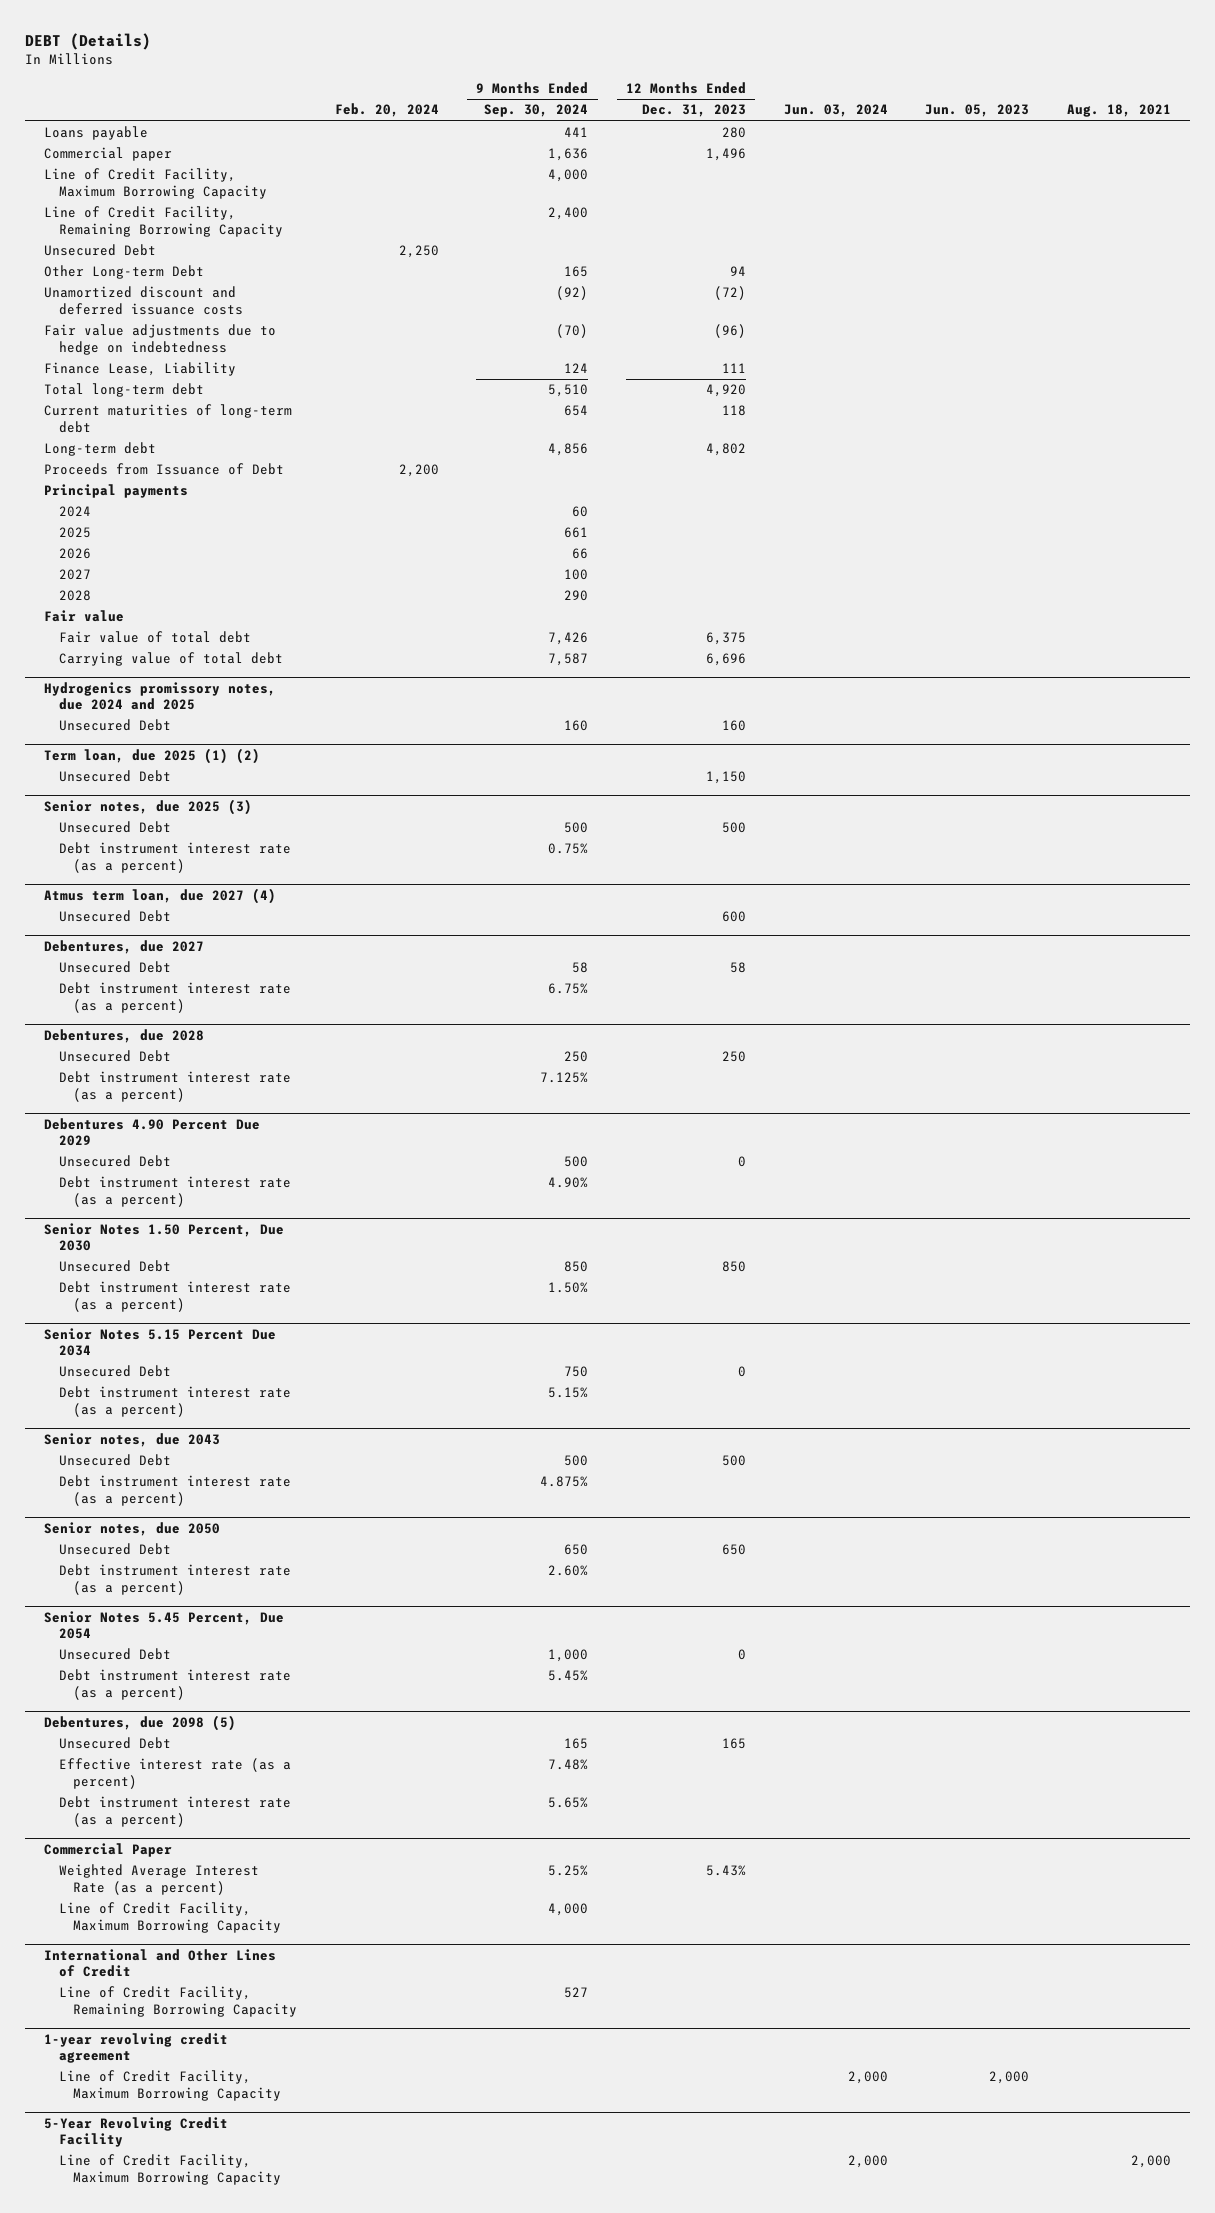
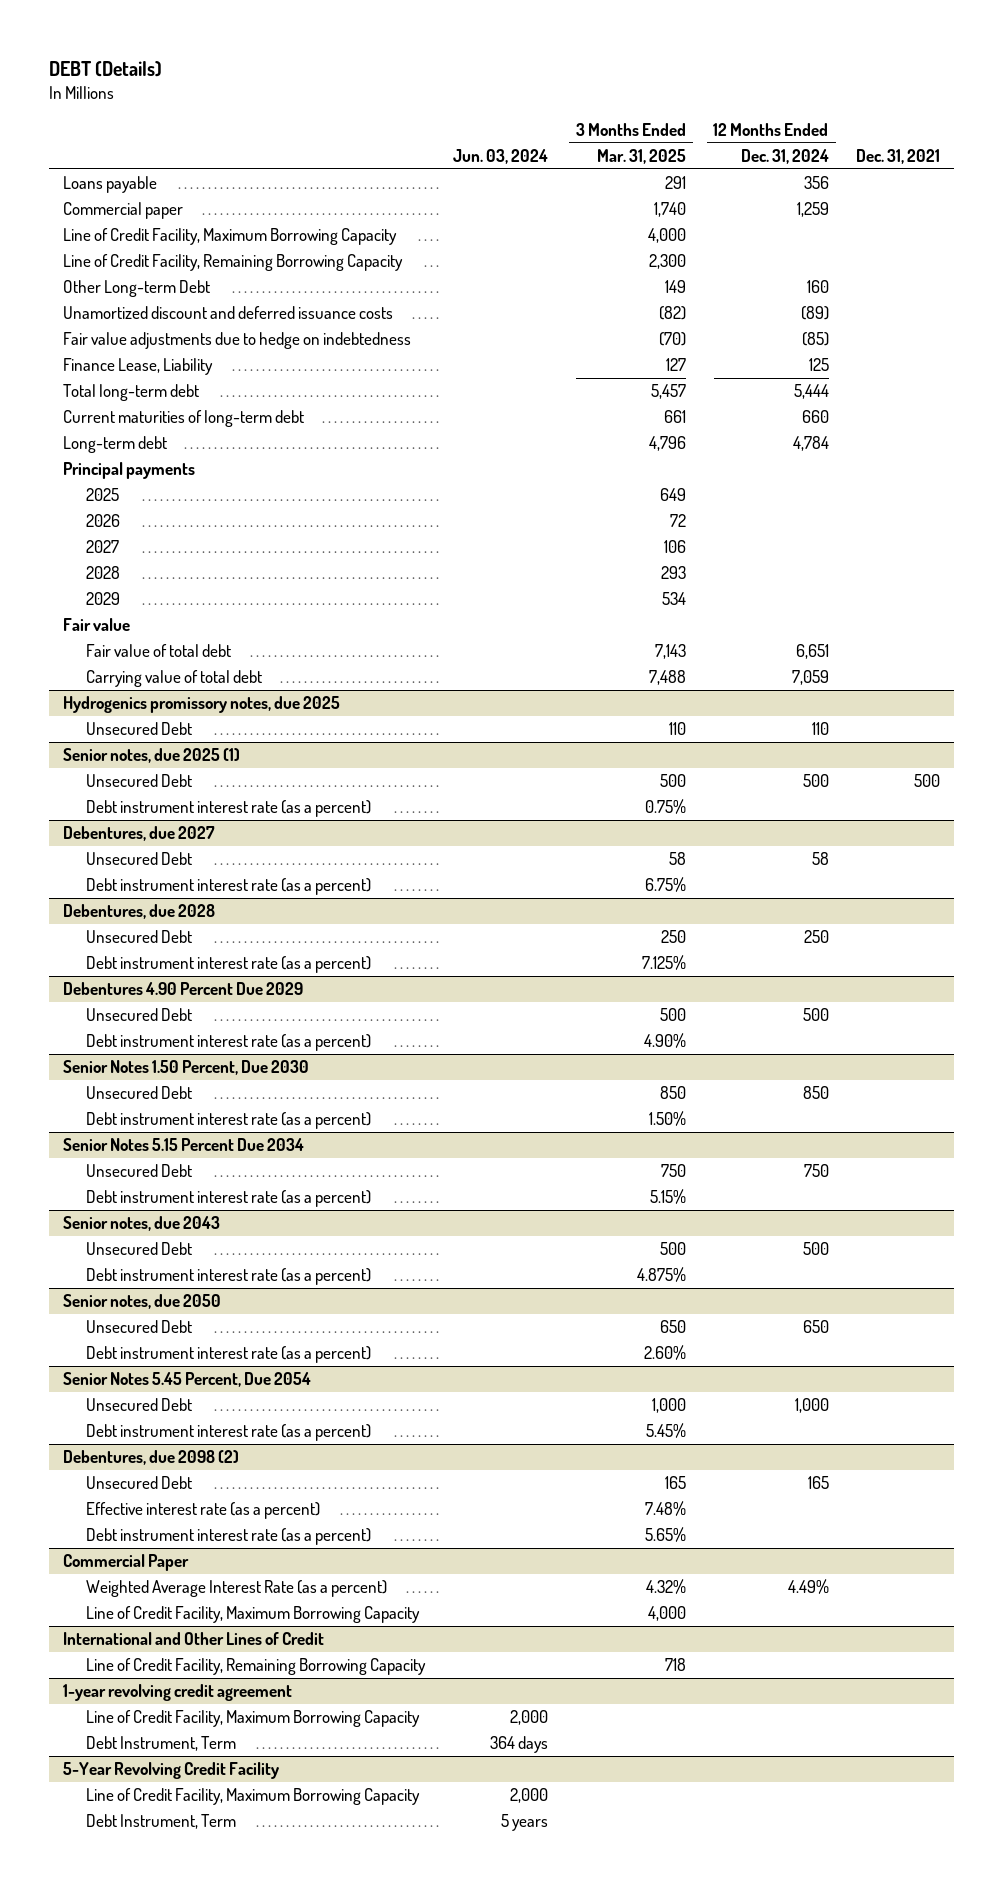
- | Feb. 20, 2024 | 9 Months Ended Sep. 30, 2024 | 12 Months Ended Dec. 31, 2023 | Jun. 03, 2024 | Jun. 05, 2023 | Aug. 18, 2021
+ | Jun. 03, 2024 | 3 Months Ended Mar. 31, 2025 | 12 Months Ended Dec. 31, 2024 | Dec. 31, 2021
- Unsecured Debt | 2,250 | | | | |
- Proceeds from Issuance of Debt | 2,200 | | | | |
- 2024 | | 60 | | | |
+ 2029 | | 534 | |
- Hydrogenics promissory notes, due 2024 and 2025
+ Hydrogenics promissory notes, due 2025
- Term loan, due 2025 (1) (2)
- Unsecured Debt | | | 1,150 | | |
- Senior notes, due 2025 (3)
+ Senior notes, due 2025 (1)
- Atmus term loan, due 2027 (4)
- Unsecured Debt | | | 600 | | |
- Debentures, due 2098 (5)
+ Debentures, due 2098 (2)
@ 1-year revolving credit agreement
+ Debt Instrument, Term | 364 days | | |
@ 5-Year Revolving Credit Facility
+ Debt Instrument, Term | 5 years | | |

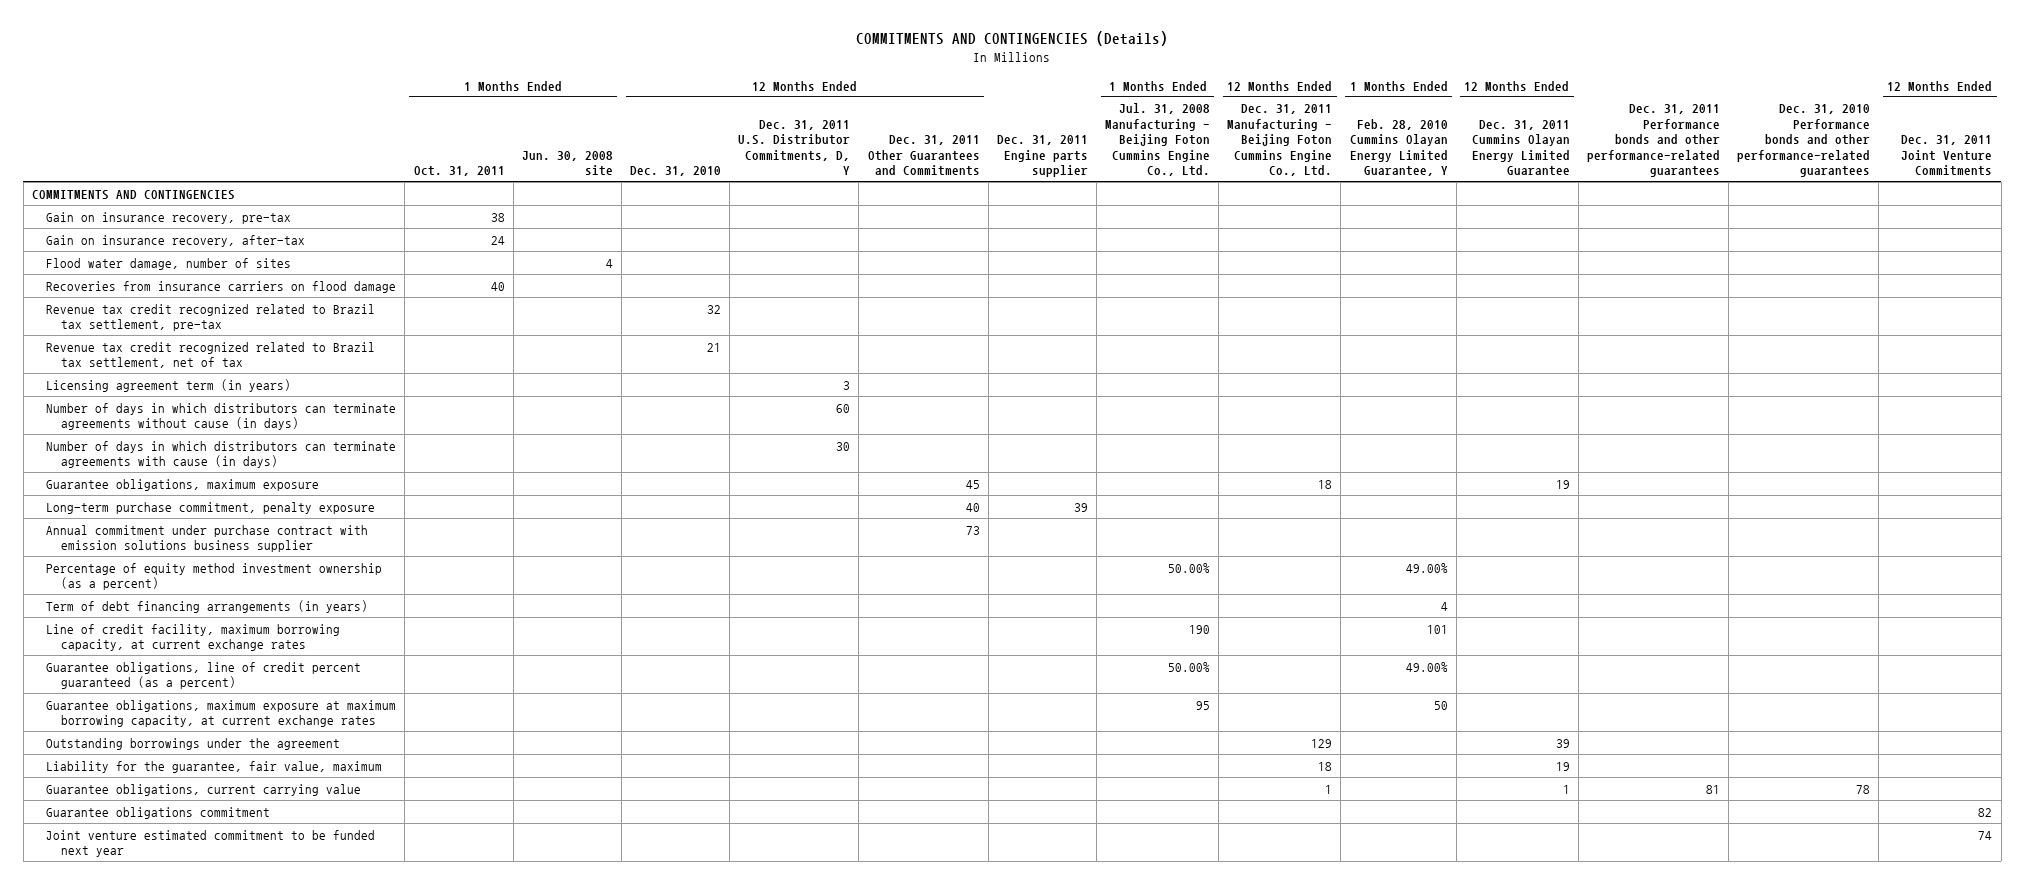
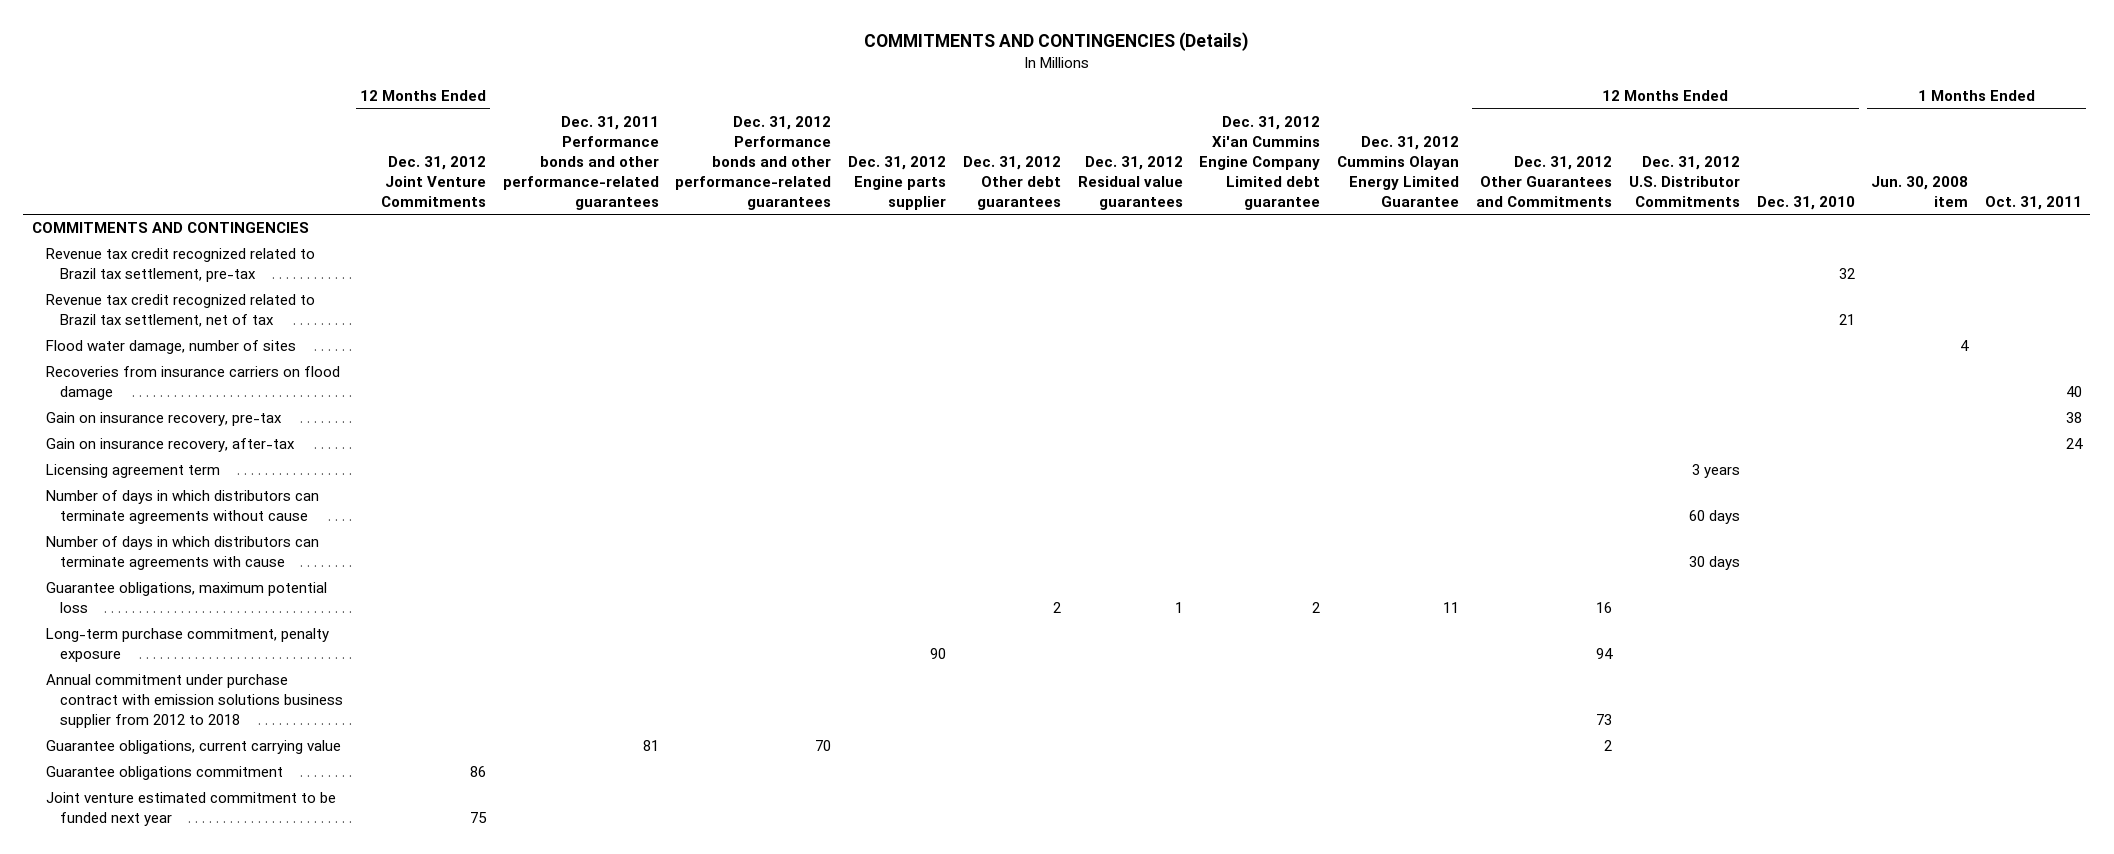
- | 1 Months Ended Oct. 31, 2011 | 1 Months Ended Jun. 30, 2008 site | 12 Months Ended Dec. 31, 2010 | 12 Months Ended Dec. 31, 2011 U.S. Distributor Commitments, D, Y | 12 Months Ended Dec. 31, 2011 Other Guarantees and Commitments | Dec. 31, 2011 Engine parts supplier | 1 Months Ended Jul. 31, 2008 Manufacturing - Beijing Foton Cummins Engine Co., Ltd. | 12 Months Ended Dec. 31, 2011 Manufacturing - Beijing Foton Cummins Engine Co., Ltd. | 1 Months Ended Feb. 28, 2010 Cummins Olayan Energy Limited Guarantee, Y | 12 Months Ended Dec. 31, 2011 Cummins Olayan Energy Limited Guarantee | Dec. 31, 2011 Performance bonds and other performance-related guarantees | Dec. 31, 2010 Performance bonds and other performance-related guarantees | 12 Months Ended Dec. 31, 2011 Joint Venture Commitments
+ | 12 Months Ended Dec. 31, 2012 Joint Venture Commitments | Dec. 31, 2011 Performance bonds and other performance-related guarantees | Dec. 31, 2012 Performance bonds and other performance-related guarantees | Dec. 31, 2012 Engine parts supplier | Dec. 31, 2012 Other debt guarantees | Dec. 31, 2012 Residual value guarantees | Dec. 31, 2012 Xi'an Cummins Engine Company Limited debt guarantee | Dec. 31, 2012 Cummins Olayan Energy Limited Guarantee | 12 Months Ended Dec. 31, 2012 Other Guarantees and Commitments | 12 Months Ended Dec. 31, 2012 U.S. Distributor Commitments | 12 Months Ended Dec. 31, 2010 | 1 Months Ended Jun. 30, 2008 item | 1 Months Ended Oct. 31, 2011
- Licensing agreement term (in years) | | | | 3 | | | | | | | | |
- Number of days in which distributors can terminate agreements without cause (in days) | | | | 60 | | | | | | | | |
- Number of days in which distributors can terminate agreements with cause (in days) | | | | 30 | | | | | | | | |
- Guarantee obligations, maximum exposure | | | | | 45 | | | 18 | | 19 | | |
moved down: Flood water damage, number of sites | | | | | | | | | | | | 4 |
moved down: Recoveries from insurance carriers on flood damage | | | | | | | | | | | | | 40
moved down: Gain on insurance recovery, pre-tax | | | | | | | | | | | | | 38
moved down: Gain on insurance recovery, after-tax | | | | | | | | | | | | | 24
+ Licensing agreement term | | | | | | | | | | 3 years | | |
+ Number of days in which distributors can terminate agreements without cause | | | | | | | | | | 60 days | | |
+ Number of days in which distributors can terminate agreements with cause | | | | | | | | | | 30 days | | |
+ Guarantee obligations, maximum potential loss | | | | | 2 | 1 | 2 | 11 | 16 | | | |
- Annual commitment under purchase contract with emission solutions business supplier | | | | | 73 | | | | | | | |
- Percentage of equity method investment ownership (as a percent) | | | | | | | 50.00% | | 49.00% | | | |
- Term of debt financing arrangements (in years) | | | | | | | | | 4 | | | |
- Line of credit facility, maximum borrowing capacity, at current exchange rates | | | | | | | 190 | | 101 | | | |
- Guarantee obligations, line of credit percent guaranteed (as a percent) | | | | | | | 50.00% | | 49.00% | | | |
- Guarantee obligations, maximum exposure at maximum borrowing capacity, at current exchange rates | | | | | | | 95 | | 50 | | | |
- Outstanding borrowings under the agreement | | | | | | | | 129 | | 39 | | |
- Liability for the guarantee, fair value, maximum | | | | | | | | 18 | | 19 | | |
+ Annual commitment under purchase contract with emission solutions business supplier from 2012 to 2018 | | | | | | | | | 73 | | | |

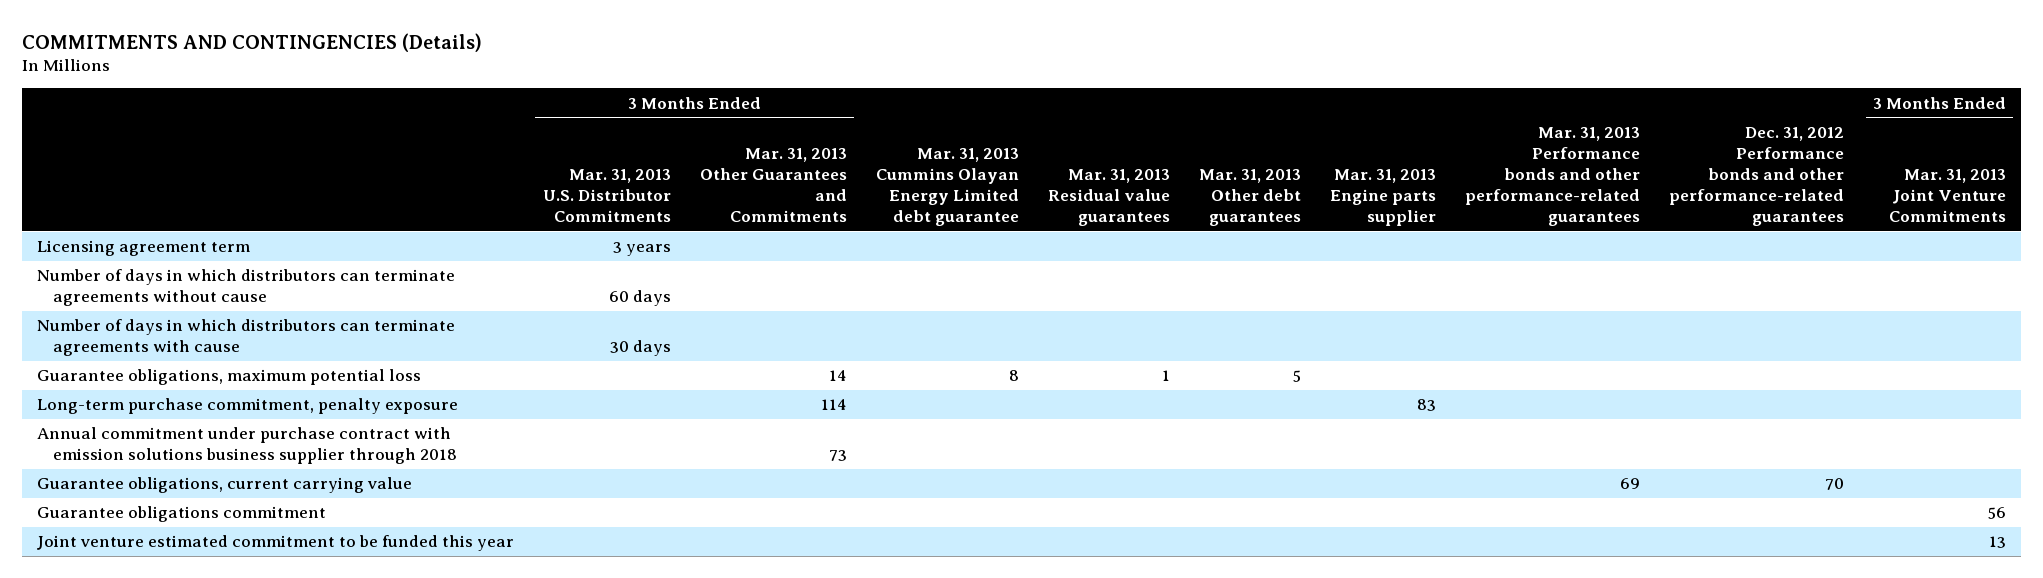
- | 12 Months Ended Dec. 31, 2012 Joint Venture Commitments | Dec. 31, 2011 Performance bonds and other performance-related guarantees | Dec. 31, 2012 Performance bonds and other performance-related guarantees | Dec. 31, 2012 Engine parts supplier | Dec. 31, 2012 Other debt guarantees | Dec. 31, 2012 Residual value guarantees | Dec. 31, 2012 Xi'an Cummins Engine Company Limited debt guarantee | Dec. 31, 2012 Cummins Olayan Energy Limited Guarantee | 12 Months Ended Dec. 31, 2012 Other Guarantees and Commitments | 12 Months Ended Dec. 31, 2012 U.S. Distributor Commitments | 12 Months Ended Dec. 31, 2010 | 1 Months Ended Jun. 30, 2008 item | 1 Months Ended Oct. 31, 2011
+ | 3 Months Ended Mar. 31, 2013 U.S. Distributor Commitments | 3 Months Ended Mar. 31, 2013 Other Guarantees and Commitments | Mar. 31, 2013 Cummins Olayan Energy Limited debt guarantee | Mar. 31, 2013 Residual value guarantees | Mar. 31, 2013 Other debt guarantees | Mar. 31, 2013 Engine parts supplier | Mar. 31, 2013 Performance bonds and other performance-related guarantees | Dec. 31, 2012 Performance bonds and other performance-related guarantees | 3 Months Ended Mar. 31, 2013 Joint Venture Commitments
- COMMITMENTS AND CONTINGENCIES
- Revenue tax credit recognized related to Brazil tax settlement, pre-tax | | | | | | | | | | | 32 | |
- Revenue tax credit recognized related to Brazil tax settlement, net of tax | | | | | | | | | | | 21 | |
- Flood water damage, number of sites | | | | | | | | | | | | 4 |
- Recoveries from insurance carriers on flood damage | | | | | | | | | | | | | 40
- Gain on insurance recovery, pre-tax | | | | | | | | | | | | | 38
- Gain on insurance recovery, after-tax | | | | | | | | | | | | | 24
- Annual commitment under purchase contract with emission solutions business supplier from 2012 to 2018 | | | | | | | | | 73 | | | |
+ Annual commitment under purchase contract with emission solutions business supplier through 2018 | | 73 | | | | | | |
- Joint venture estimated commitment to be funded next year | 75 | | | | | | | | | | | |
+ Joint venture estimated commitment to be funded this year | | | | | | | | | 13

